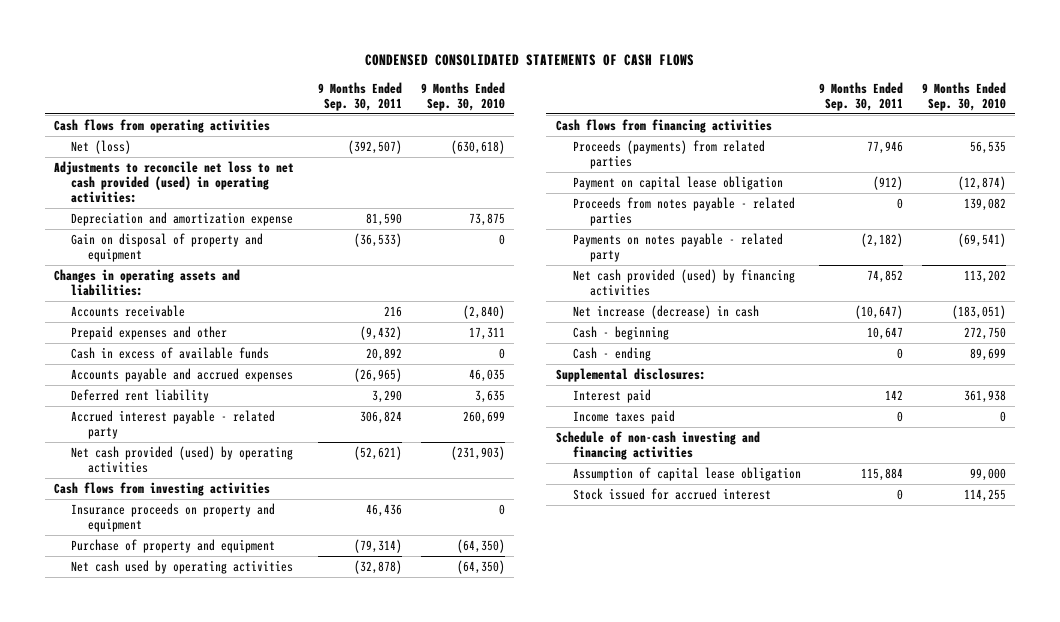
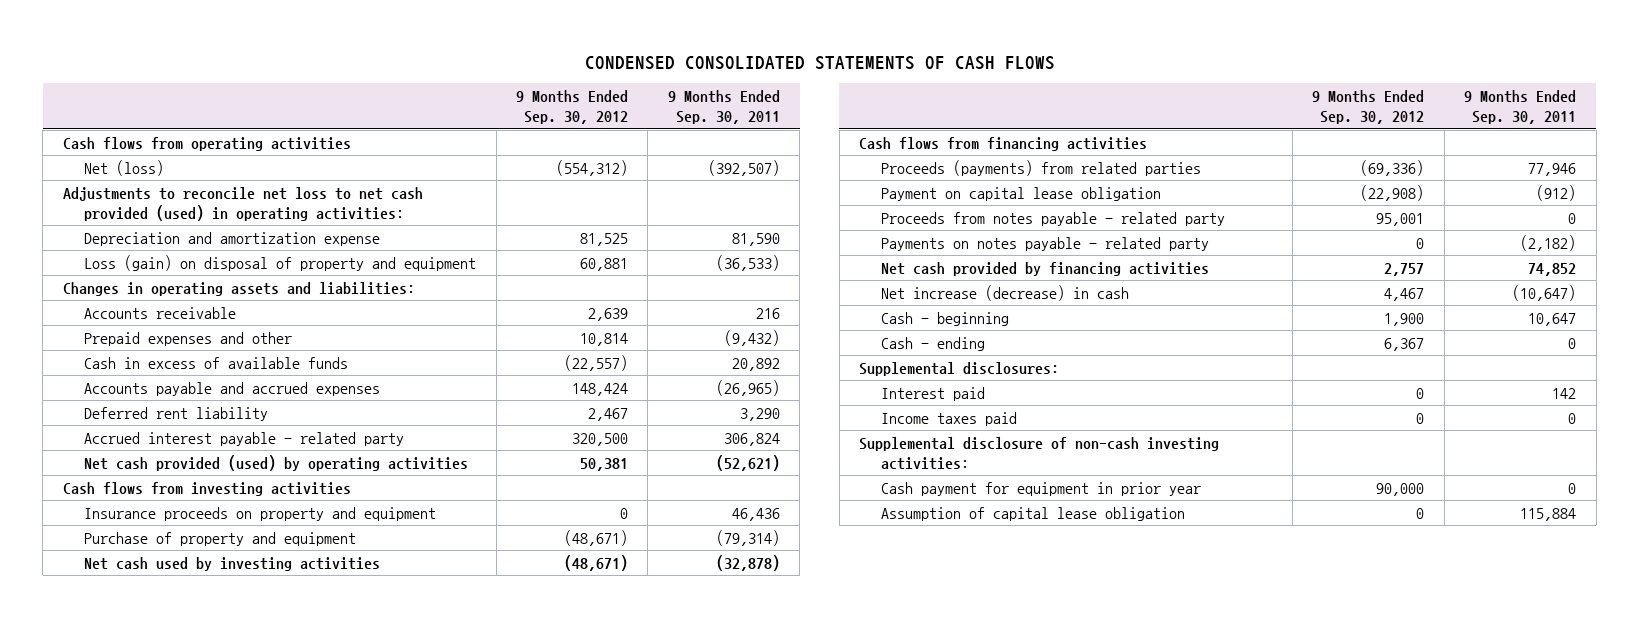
- | 9 Months Ended Sep. 30, 2011 | 9 Months Ended Sep. 30, 2010
+ | 9 Months Ended Sep. 30, 2012 | 9 Months Ended Sep. 30, 2011
- Gain on disposal of property and equipment | (36,533) | 0
+ Loss (gain) on disposal of property and equipment | 60,881 | (36,533)
- Net cash used by operating activities | (32,878) | (64,350)
+ Net cash used by investing activities | (48,671) | (32,878)
- Proceeds from notes payable - related parties | 0 | 139,082
+ Proceeds from notes payable - related party | 95,001 | 0
- Net cash provided (used) by financing activities | 74,852 | 113,202
+ Net cash provided by financing activities | 2,757 | 74,852
- Schedule of non-cash investing and financing activities
+ Supplemental disclosure of non-cash investing activities:
+ Cash payment for equipment in prior year | 90,000 | 0
- Stock issued for accrued interest | 0 | 114,255

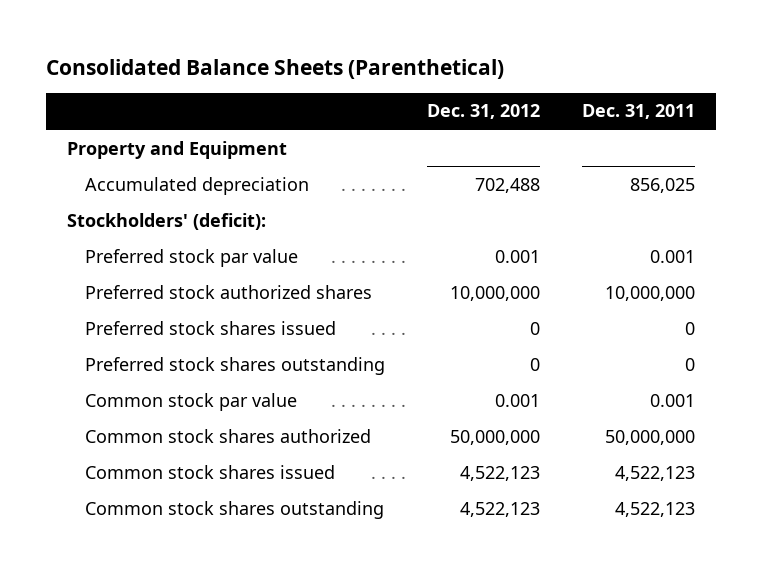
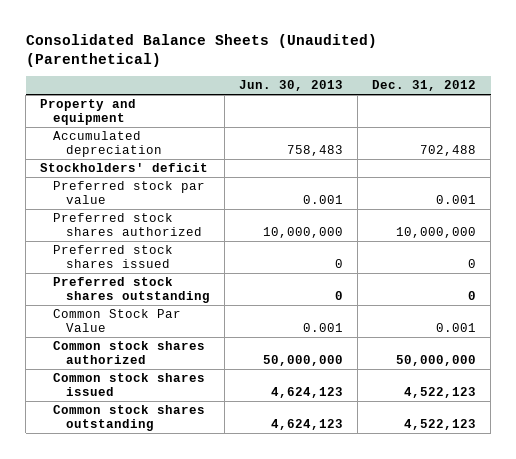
- Consolidated Balance Sheets (Parenthetical)
+ Consolidated Balance Sheets (Unaudited) (Parenthetical)
- | Dec. 31, 2012 | Dec. 31, 2011
+ | Jun. 30, 2013 | Dec. 31, 2012
- Property and Equipment
+ Property and equipment
- Stockholders' (deficit):
+ Stockholders' deficit
- Preferred stock authorized shares | 10,000,000 | 10,000,000
+ Preferred stock shares authorized | 10,000,000 | 10,000,000
- Common stock par value | 0.001 | 0.001
+ Common Stock Par Value | 0.001 | 0.001

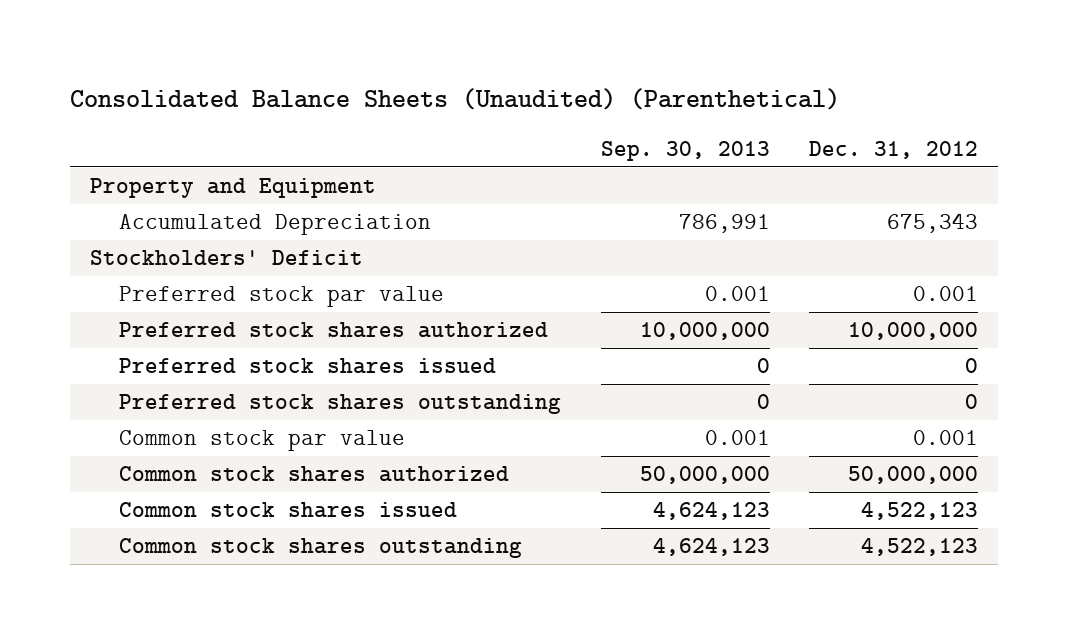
- | Jun. 30, 2013 | Dec. 31, 2012
+ | Sep. 30, 2013 | Dec. 31, 2012
- Property and equipment
- Accumulated depreciation | 758,483 | 702,488
- Stockholders' deficit
+ Property and Equipment
+ Accumulated Depreciation | 786,991 | 675,343
+ Stockholders' Deficit
- Common Stock Par Value | 0.001 | 0.001
+ Common stock par value | 0.001 | 0.001

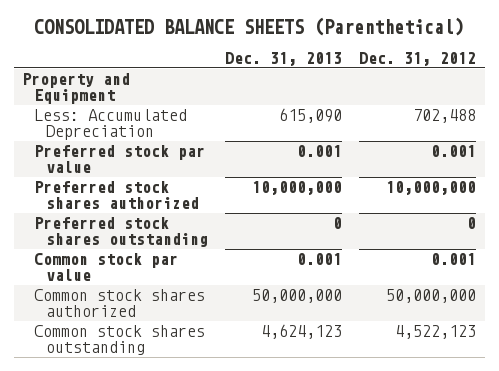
- Consolidated Balance Sheets (Unaudited) (Parenthetical)
+ CONSOLIDATED BALANCE SHEETS (Parenthetical)
- | Sep. 30, 2013 | Dec. 31, 2012
+ | Dec. 31, 2013 | Dec. 31, 2012
- Accumulated Depreciation | 786,991 | 675,343
- Stockholders' Deficit
+ Less: Accumulated Depreciation | 615,090 | 702,488
- Preferred stock shares issued | 0 | 0
- Common stock shares issued | 4,624,123 | 4,522,123

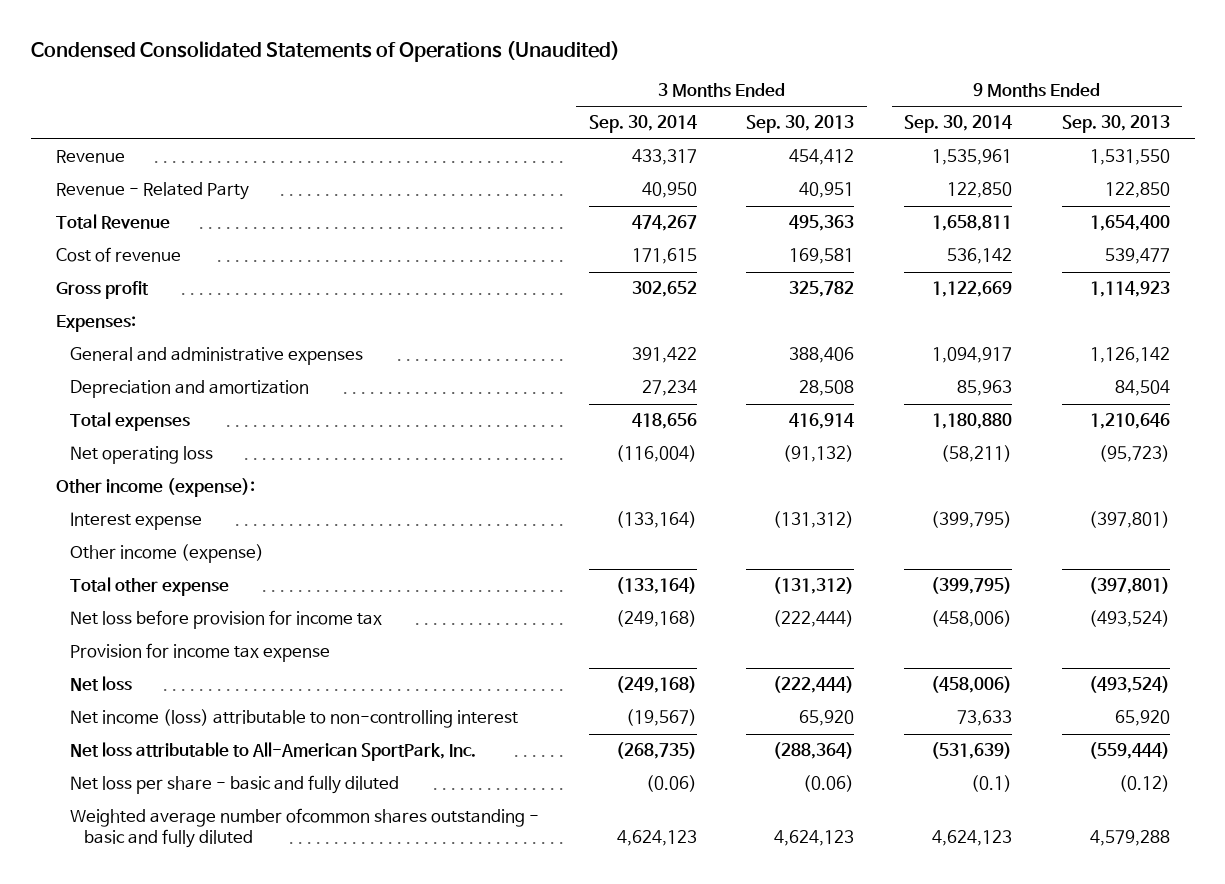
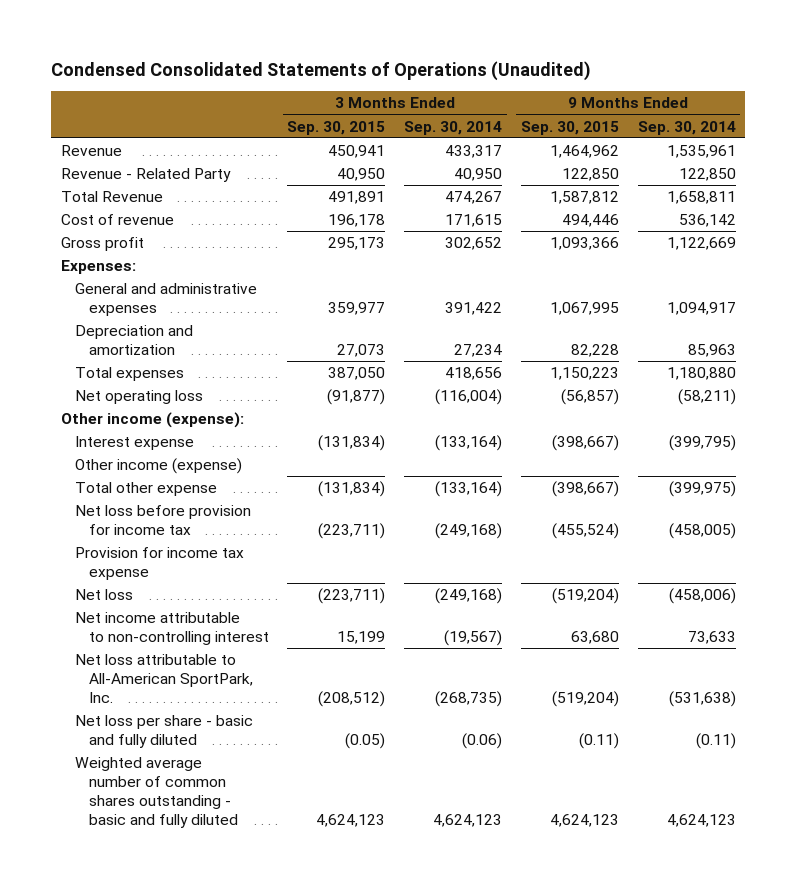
- | 3 Months Ended Sep. 30, 2014 | 3 Months Ended Sep. 30, 2013 | 9 Months Ended Sep. 30, 2014 | 9 Months Ended Sep. 30, 2013
+ | 3 Months Ended Sep. 30, 2015 | 3 Months Ended Sep. 30, 2014 | 9 Months Ended Sep. 30, 2015 | 9 Months Ended Sep. 30, 2014
- Total other expense | (133,164) | (131,312) | (399,795) | (397,801)
- Net loss before provision for income tax | (249,168) | (222,444) | (458,006) | (493,524)
+ Total other expense | (131,834) | (133,164) | (398,667) | (399,975)
+ Net loss before provision for income tax | (223,711) | (249,168) | (455,524) | (458,005)
- Net income (loss) attributable to non-controlling interest | (19,567) | 65,920 | 73,633 | 65,920
- Net loss attributable to All-American SportPark, Inc. | (268,735) | (288,364) | (531,639) | (559,444)
- Net loss per share - basic and fully diluted | (0.06) | (0.06) | (0.1) | (0.12)
- Weighted average number ofcommon shares outstanding - basic and fully diluted | 4,624,123 | 4,624,123 | 4,624,123 | 4,579,288
+ Net income attributable to non-controlling interest | 15,199 | (19,567) | 63,680 | 73,633
+ Net loss attributable to All-American SportPark, Inc. | (208,512) | (268,735) | (519,204) | (531,638)
+ Net loss per share - basic and fully diluted | (0.05) | (0.06) | (0.11) | (0.11)
+ Weighted average number of common shares outstanding - basic and fully diluted | 4,624,123 | 4,624,123 | 4,624,123 | 4,624,123

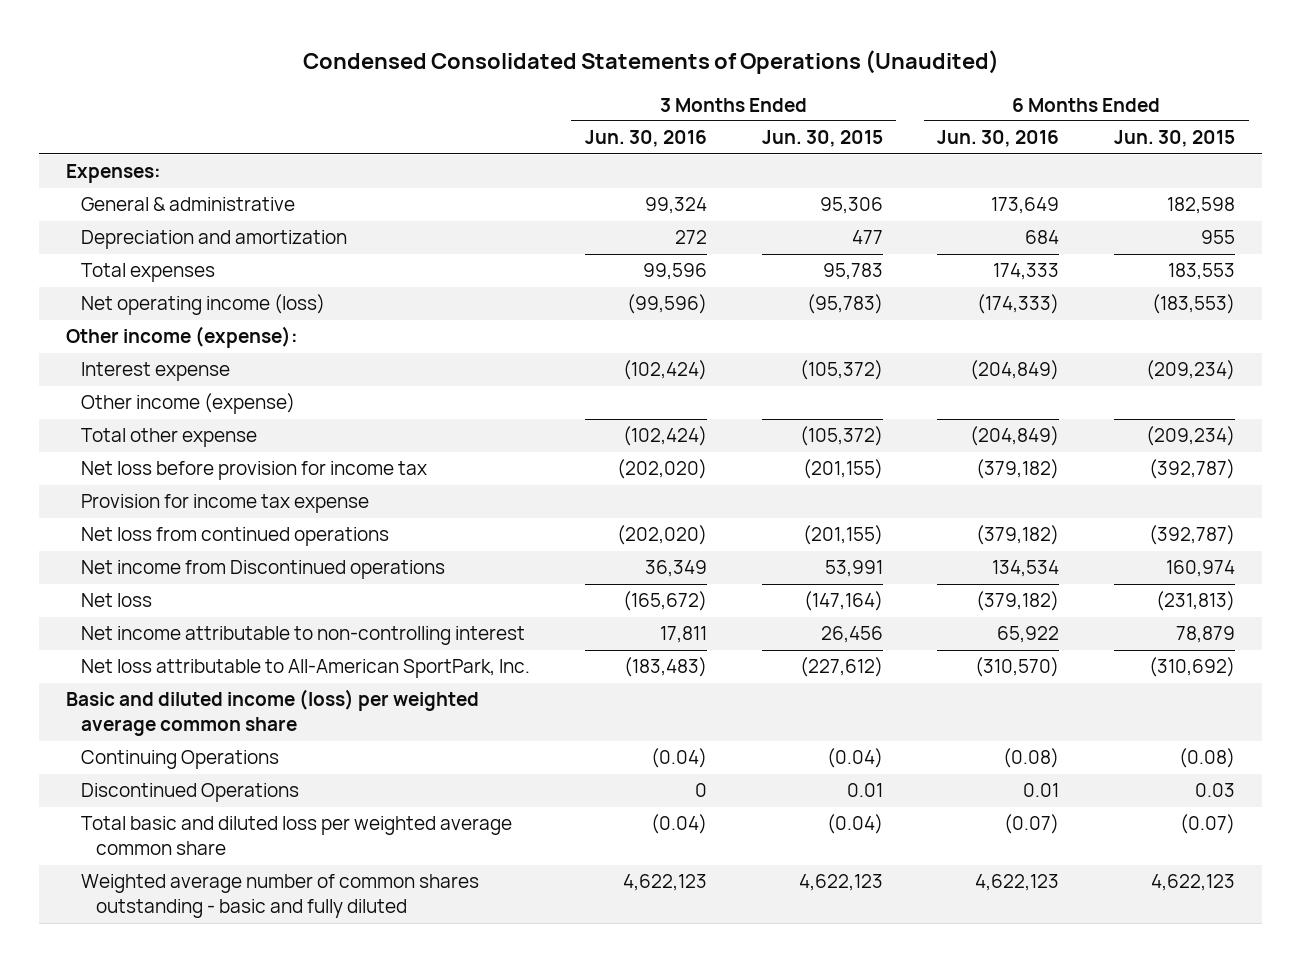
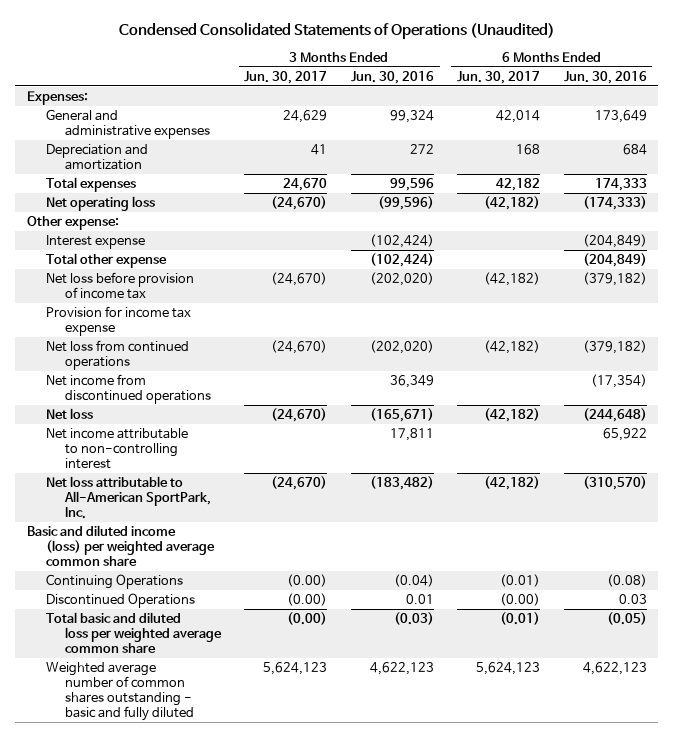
- | 3 Months Ended Jun. 30, 2016 | 3 Months Ended Jun. 30, 2015 | 6 Months Ended Jun. 30, 2016 | 6 Months Ended Jun. 30, 2015
+ | 3 Months Ended Jun. 30, 2017 | 3 Months Ended Jun. 30, 2016 | 6 Months Ended Jun. 30, 2017 | 6 Months Ended Jun. 30, 2016
- General & administrative | 99,324 | 95,306 | 173,649 | 182,598
+ General and administrative expenses | 24,629 | 99,324 | 42,014 | 173,649
- Net operating income (loss) | (99,596) | (95,783) | (174,333) | (183,553)
- Other income (expense):
+ Net operating loss | (24,670) | (99,596) | (42,182) | (174,333)
+ Other expense:
- Other income (expense)
- Net loss before provision for income tax | (202,020) | (201,155) | (379,182) | (392,787)
+ Net loss before provision of income tax | (24,670) | (202,020) | (42,182) | (379,182)
- Net income from Discontinued operations | 36,349 | 53,991 | 134,534 | 160,974
- Net loss | (165,672) | (147,164) | (379,182) | (231,813)
+ Net income from discontinued operations | | 36,349 | | (17,354)
+ Net loss | (24,670) | (165,671) | (42,182) | (244,648)
- Net loss attributable to All-American SportPark, Inc. | (183,483) | (227,612) | (310,570) | (310,692)
+ Net loss attributable to All-American SportPark, Inc. | (24,670) | (183,482) | (42,182) | (310,570)
- Discontinued Operations | 0 | 0.01 | 0.01 | 0.03
- Total basic and diluted loss per weighted average common share | (0.04) | (0.04) | (0.07) | (0.07)
+ Discontinued Operations | (0.00) | 0.01 | (0.00) | 0.03
+ Total basic and diluted loss per weighted average common share | (0.00) | (0.03) | (0.01) | (0.05)

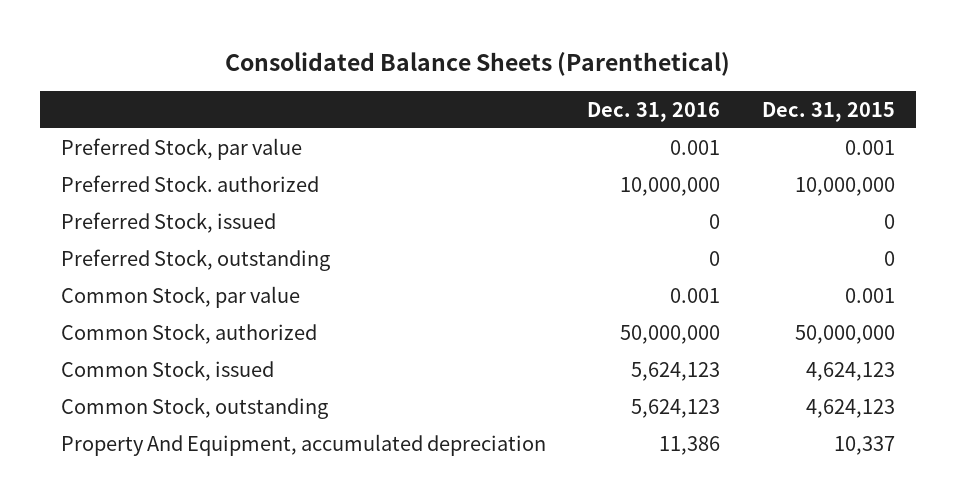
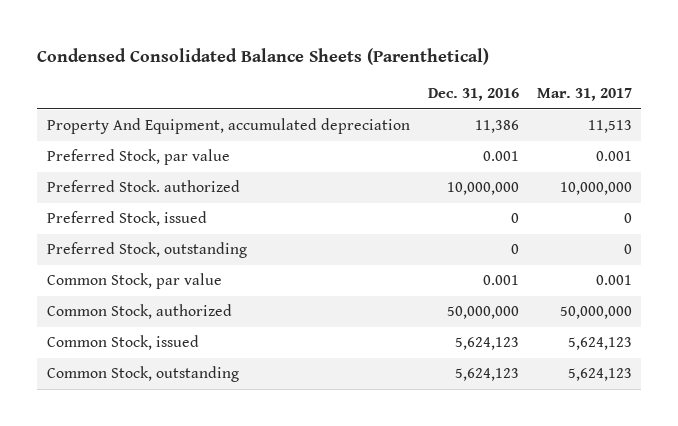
- Consolidated Balance Sheets (Parenthetical)
+ Condensed Consolidated Balance Sheets (Parenthetical)
- | Dec. 31, 2016 | Dec. 31, 2015
+ | Dec. 31, 2016 | Mar. 31, 2017
moved up: Property And Equipment, accumulated depreciation | 11,386 | 11,513

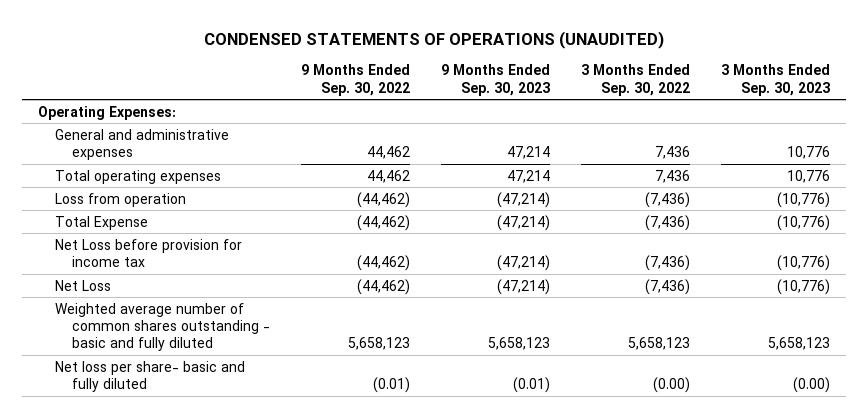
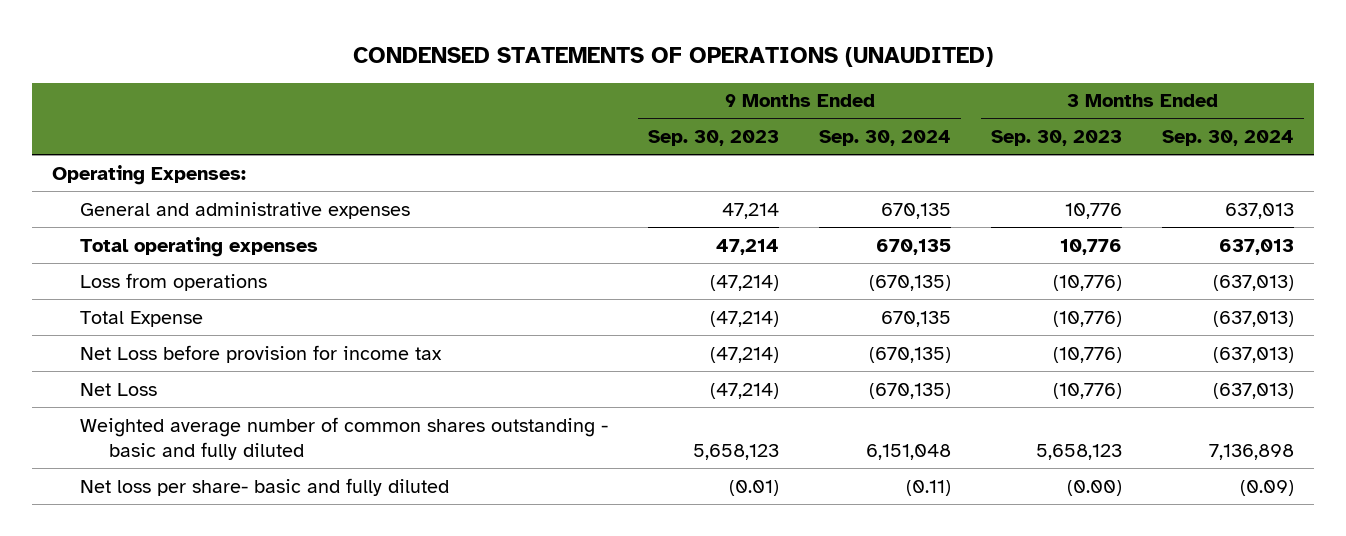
- | 9 Months Ended Sep. 30, 2022 | 9 Months Ended Sep. 30, 2023 | 3 Months Ended Sep. 30, 2022 | 3 Months Ended Sep. 30, 2023
+ | 9 Months Ended Sep. 30, 2023 | 9 Months Ended Sep. 30, 2024 | 3 Months Ended Sep. 30, 2023 | 3 Months Ended Sep. 30, 2024
- Loss from operation | (44,462) | (47,214) | (7,436) | (10,776)
+ Loss from operations | (47,214) | (670,135) | (10,776) | (637,013)

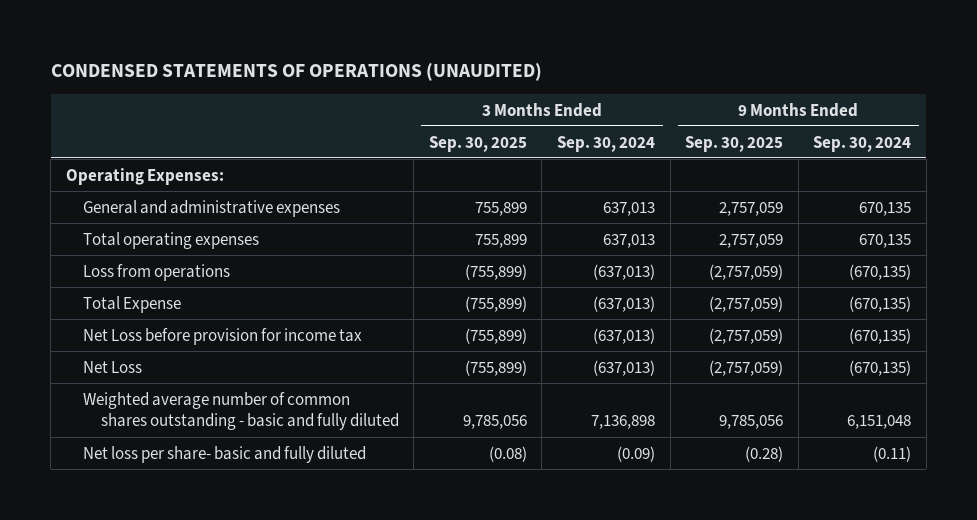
- | 9 Months Ended Sep. 30, 2023 | 9 Months Ended Sep. 30, 2024 | 3 Months Ended Sep. 30, 2023 | 3 Months Ended Sep. 30, 2024
+ | 3 Months Ended Sep. 30, 2025 | 3 Months Ended Sep. 30, 2024 | 9 Months Ended Sep. 30, 2025 | 9 Months Ended Sep. 30, 2024
- Total Expense | (47,214) | 670,135 | (10,776) | (637,013)
+ Total Expense | (755,899) | (637,013) | (2,757,059) | (670,135)

